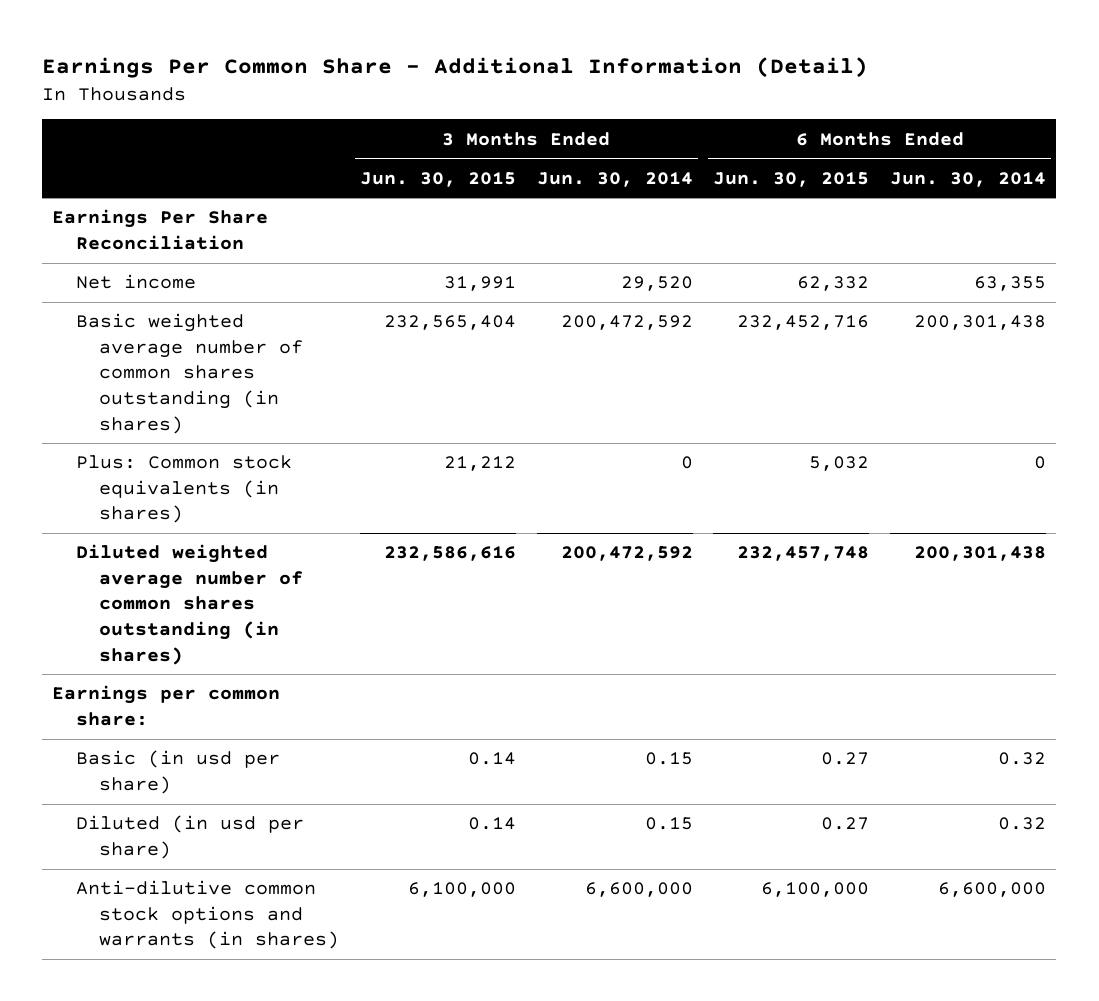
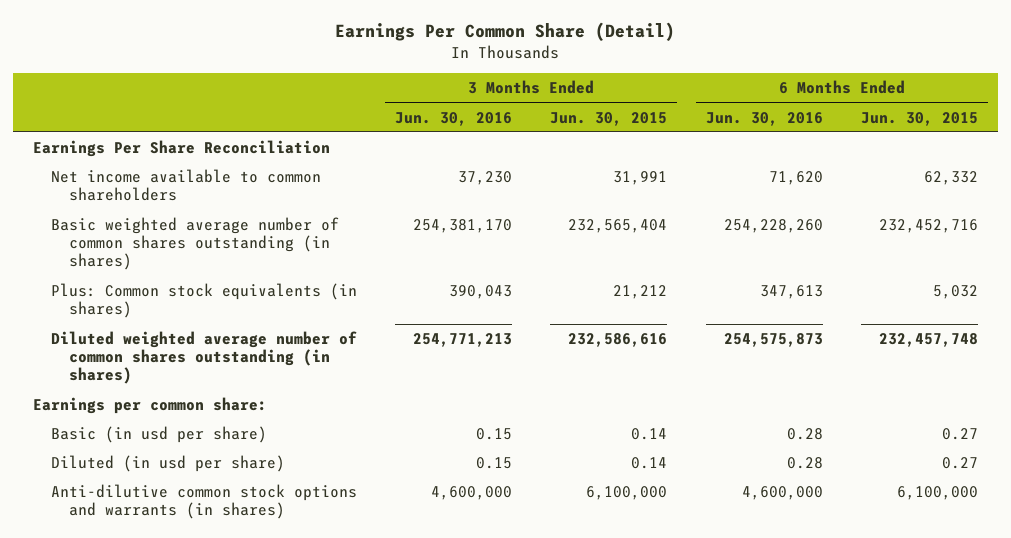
- Earnings Per Common Share - Additional Information (Detail)
+ Earnings Per Common Share (Detail)
- | 3 Months Ended Jun. 30, 2015 | 3 Months Ended Jun. 30, 2014 | 6 Months Ended Jun. 30, 2015 | 6 Months Ended Jun. 30, 2014
+ | 3 Months Ended Jun. 30, 2016 | 3 Months Ended Jun. 30, 2015 | 6 Months Ended Jun. 30, 2016 | 6 Months Ended Jun. 30, 2015
- Net income | 31,991 | 29,520 | 62,332 | 63,355
+ Net income available to common shareholders | 37,230 | 31,991 | 71,620 | 62,332

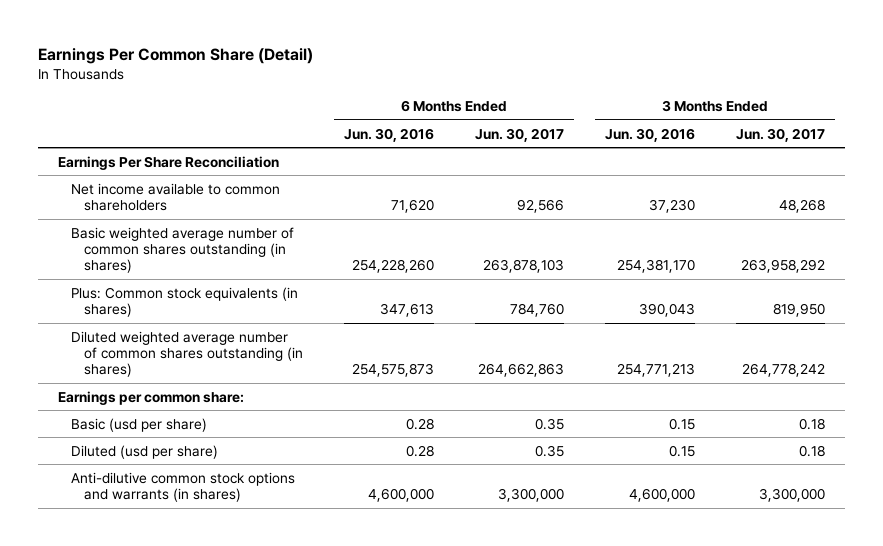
- | 3 Months Ended Jun. 30, 2016 | 3 Months Ended Jun. 30, 2015 | 6 Months Ended Jun. 30, 2016 | 6 Months Ended Jun. 30, 2015
+ | 6 Months Ended Jun. 30, 2016 | 6 Months Ended Jun. 30, 2017 | 3 Months Ended Jun. 30, 2016 | 3 Months Ended Jun. 30, 2017
- Basic (in usd per share) | 0.15 | 0.14 | 0.28 | 0.27
- Diluted (in usd per share) | 0.15 | 0.14 | 0.28 | 0.27
+ Basic (usd per share) | 0.28 | 0.35 | 0.15 | 0.18
+ Diluted (usd per share) | 0.28 | 0.35 | 0.15 | 0.18

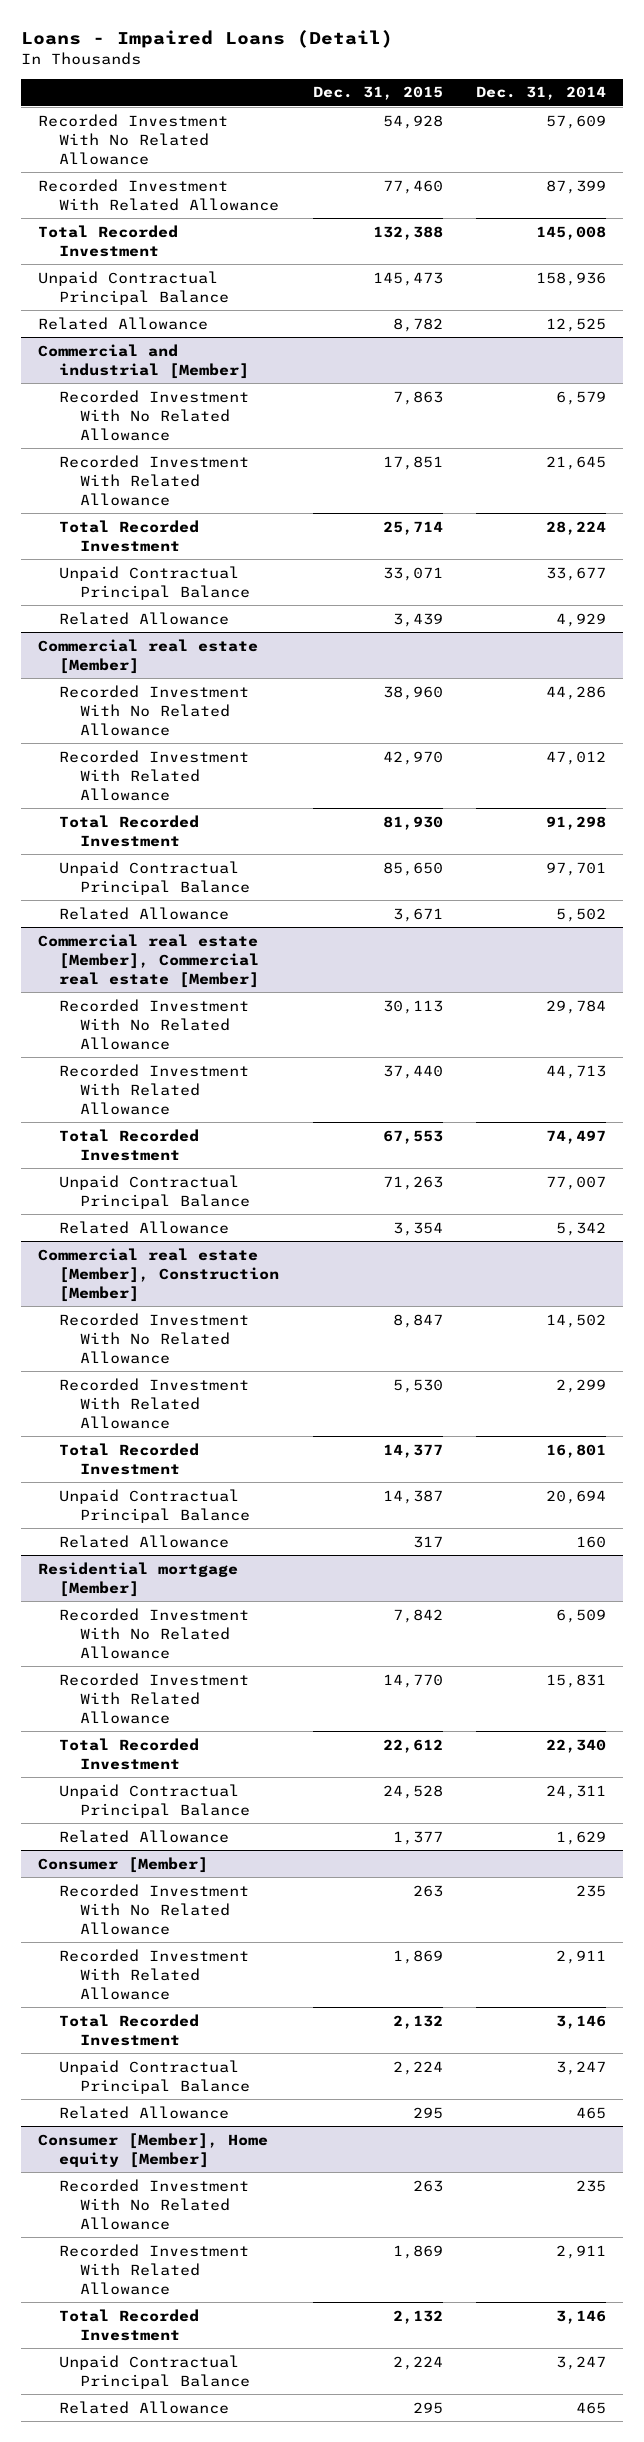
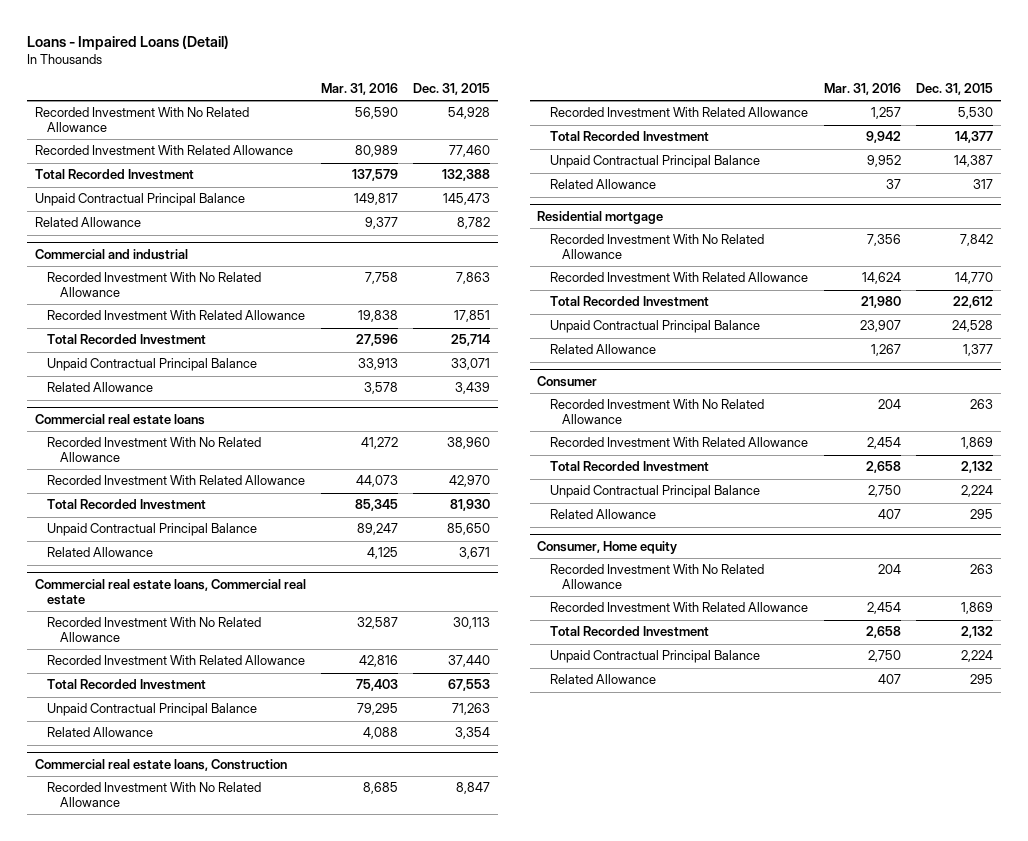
- | Dec. 31, 2015 | Dec. 31, 2014
+ | Mar. 31, 2016 | Dec. 31, 2015
- Commercial and industrial [Member]
+ Commercial and industrial
- Commercial real estate [Member]
+ Commercial real estate loans
- Commercial real estate [Member], Commercial real estate [Member]
+ Commercial real estate loans, Commercial real estate
- Commercial real estate [Member], Construction [Member]
+ Commercial real estate loans, Construction
- Residential mortgage [Member]
+ Residential mortgage
- Consumer [Member]
+ Consumer
- Consumer [Member], Home equity [Member]
+ Consumer, Home equity

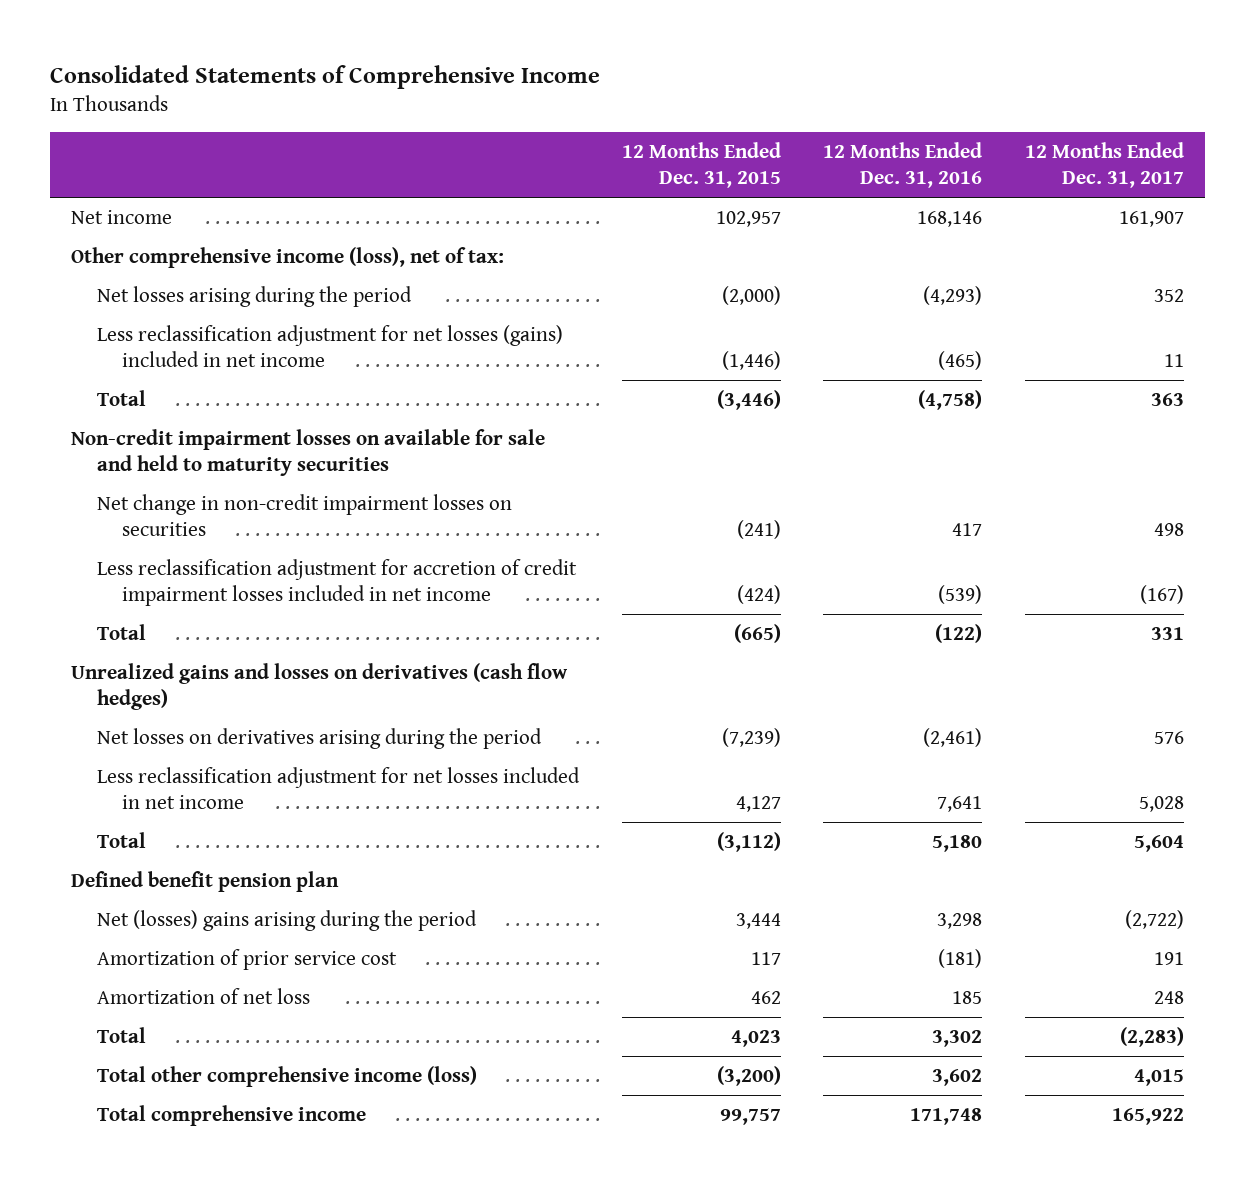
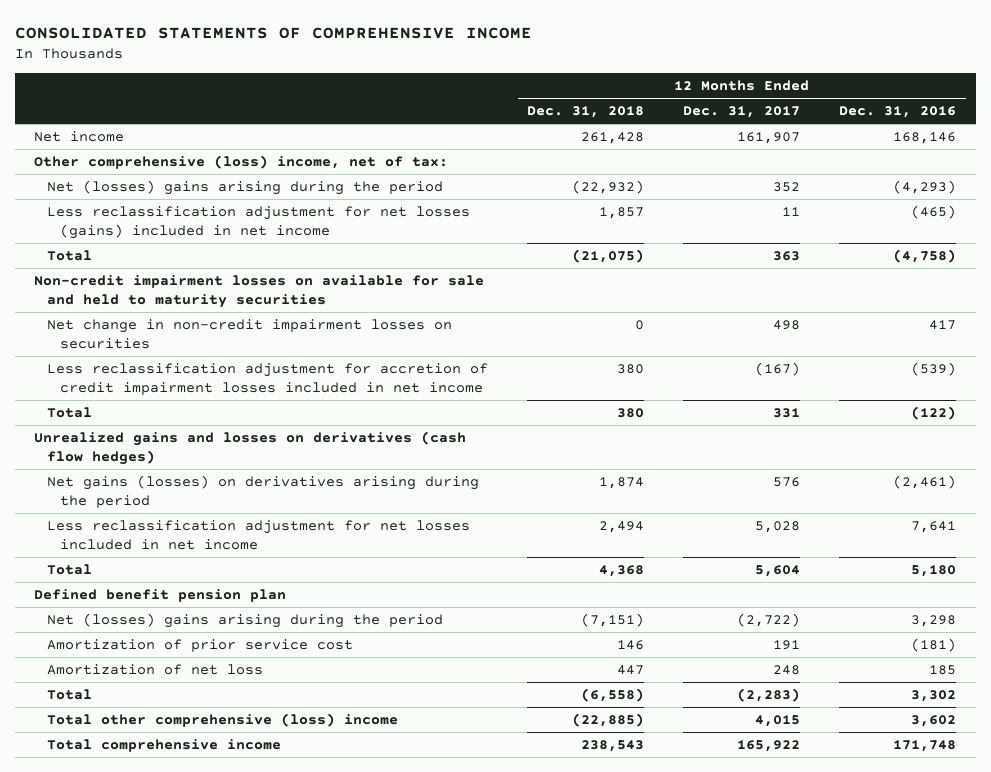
- Consolidated Statements of Comprehensive Income
+ CONSOLIDATED STATEMENTS OF COMPREHENSIVE INCOME
- | 12 Months Ended Dec. 31, 2015 | 12 Months Ended Dec. 31, 2016 | 12 Months Ended Dec. 31, 2017
+ | 12 Months Ended Dec. 31, 2018 | 12 Months Ended Dec. 31, 2017 | 12 Months Ended Dec. 31, 2016
- Other comprehensive income (loss), net of tax:
- Net losses arising during the period | (2,000) | (4,293) | 352
+ Other comprehensive (loss) income, net of tax:
+ Net (losses) gains arising during the period | (22,932) | 352 | (4,293)
- Net losses on derivatives arising during the period | (7,239) | (2,461) | 576
+ Net gains (losses) on derivatives arising during the period | 1,874 | 576 | (2,461)
- Total other comprehensive income (loss) | (3,200) | 3,602 | 4,015
+ Total other comprehensive (loss) income | (22,885) | 4,015 | 3,602

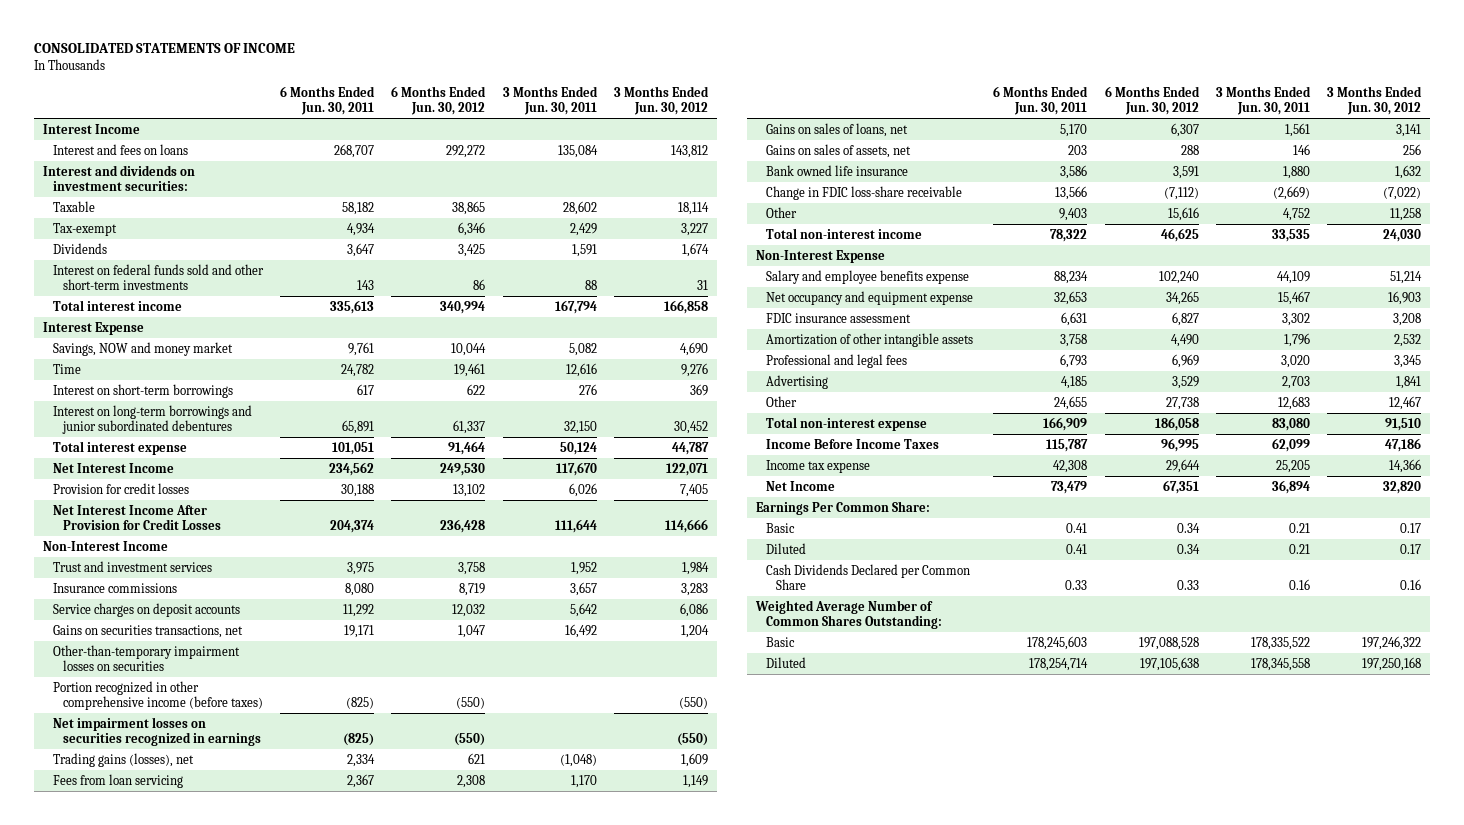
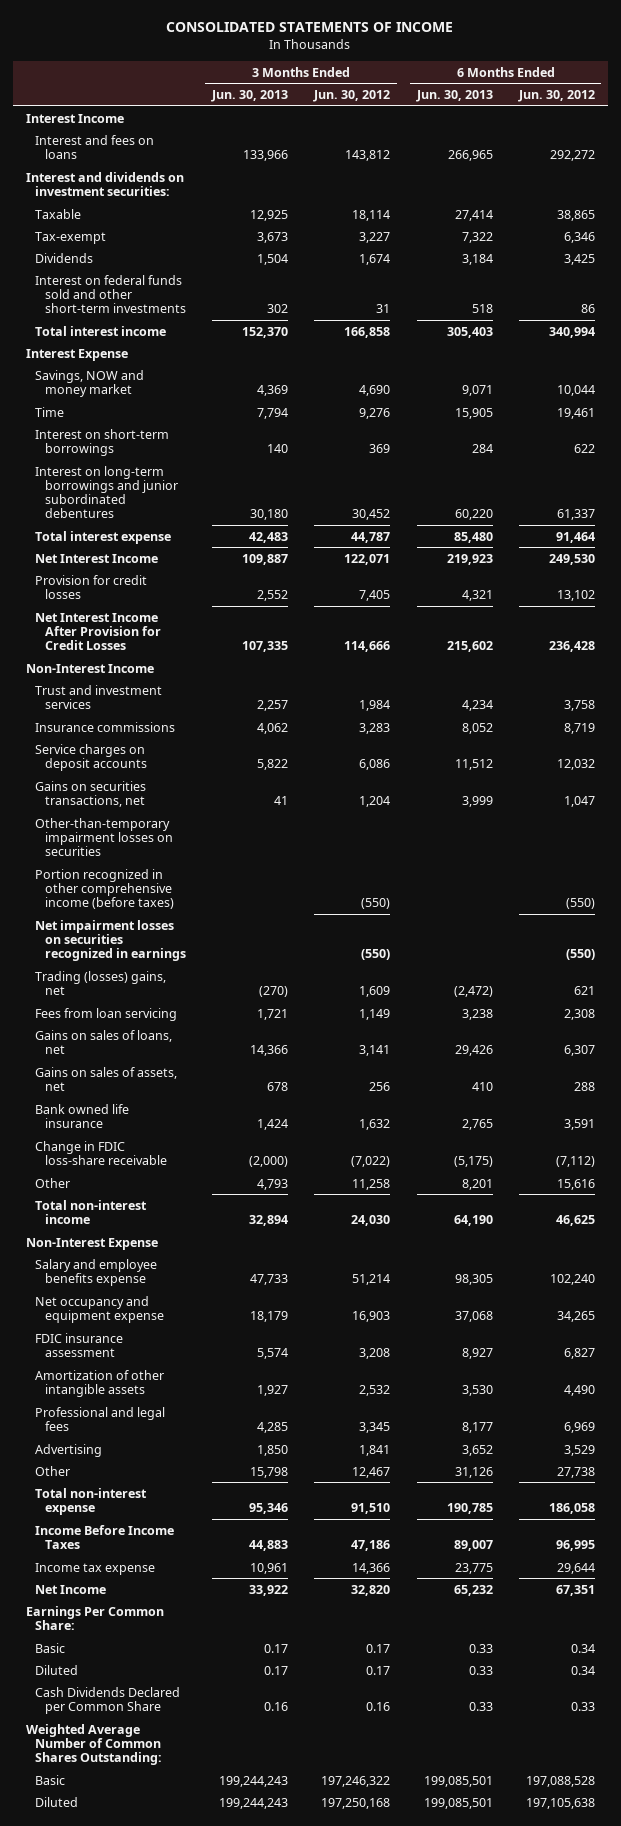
- | 6 Months Ended Jun. 30, 2011 | 6 Months Ended Jun. 30, 2012 | 3 Months Ended Jun. 30, 2011 | 3 Months Ended Jun. 30, 2012
+ | 3 Months Ended Jun. 30, 2013 | 3 Months Ended Jun. 30, 2012 | 6 Months Ended Jun. 30, 2013 | 6 Months Ended Jun. 30, 2012
- Trading gains (losses), net | 2,334 | 621 | (1,048) | 1,609
+ Trading (losses) gains, net | (270) | 1,609 | (2,472) | 621

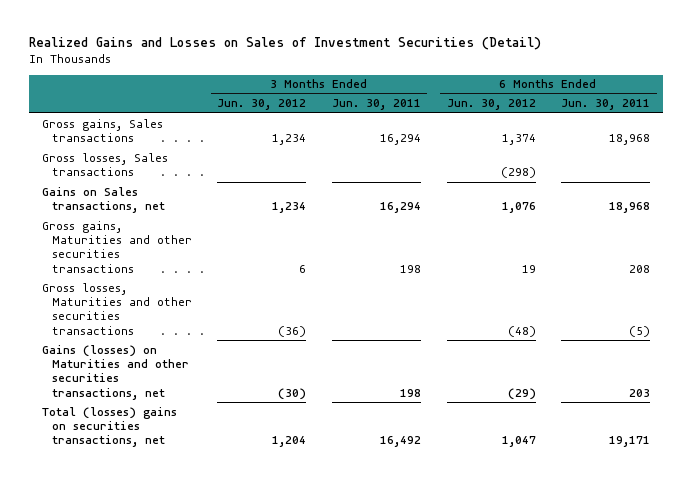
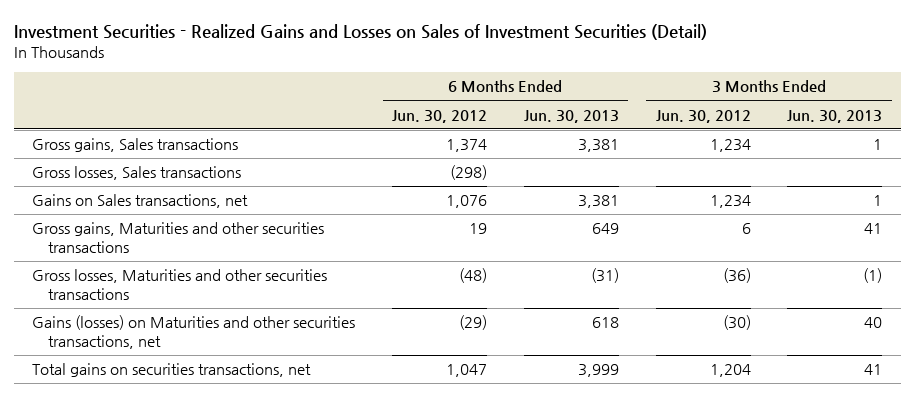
- Realized Gains and Losses on Sales of Investment Securities (Detail)
+ Investment Securities - Realized Gains and Losses on Sales of Investment Securities (Detail)
- | 3 Months Ended Jun. 30, 2012 | 3 Months Ended Jun. 30, 2011 | 6 Months Ended Jun. 30, 2012 | 6 Months Ended Jun. 30, 2011
+ | 6 Months Ended Jun. 30, 2012 | 6 Months Ended Jun. 30, 2013 | 3 Months Ended Jun. 30, 2012 | 3 Months Ended Jun. 30, 2013
- Total (losses) gains on securities transactions, net | 1,204 | 16,492 | 1,047 | 19,171
+ Total gains on securities transactions, net | 1,047 | 3,999 | 1,204 | 41

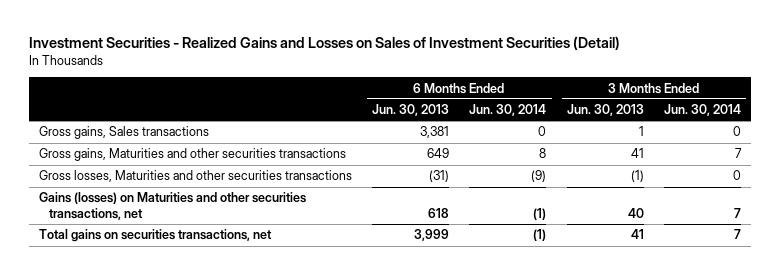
- | 6 Months Ended Jun. 30, 2012 | 6 Months Ended Jun. 30, 2013 | 3 Months Ended Jun. 30, 2012 | 3 Months Ended Jun. 30, 2013
+ | 6 Months Ended Jun. 30, 2013 | 6 Months Ended Jun. 30, 2014 | 3 Months Ended Jun. 30, 2013 | 3 Months Ended Jun. 30, 2014
- Gross losses, Sales transactions | (298) | | |
- Gains on Sales transactions, net | 1,076 | 3,381 | 1,234 | 1

